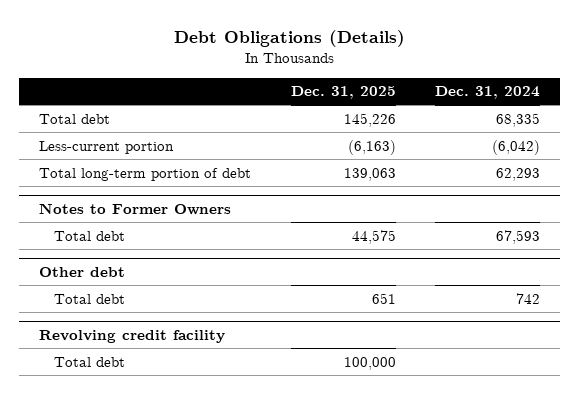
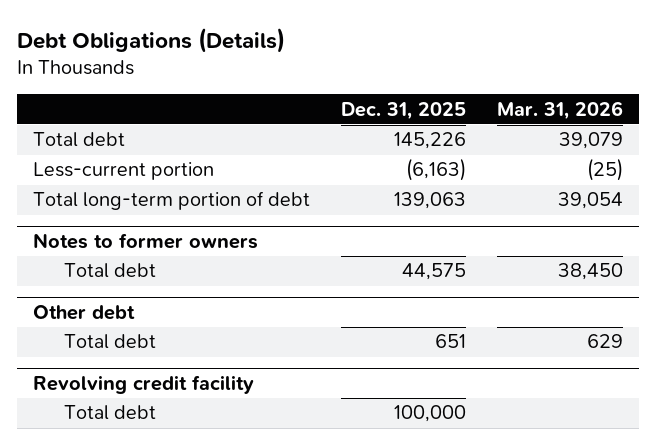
- | Dec. 31, 2025 | Dec. 31, 2024
+ | Dec. 31, 2025 | Mar. 31, 2026
- Notes to Former Owners
+ Notes to former owners

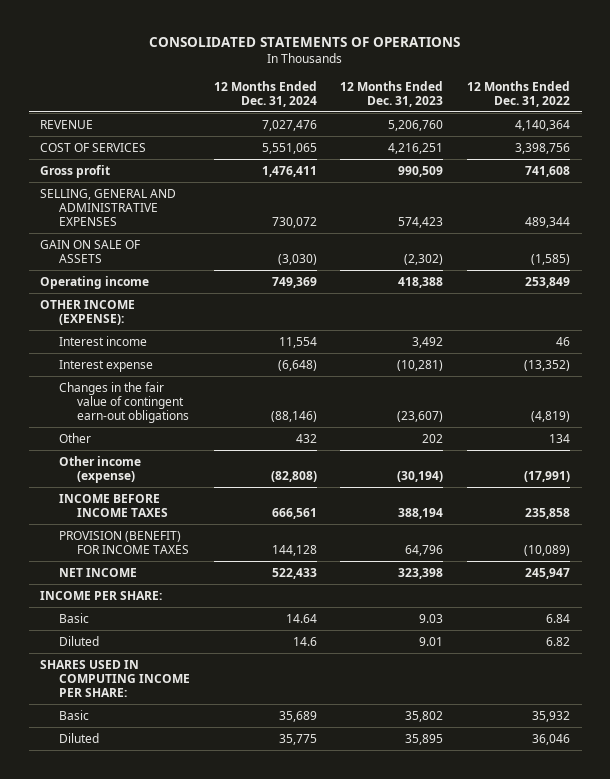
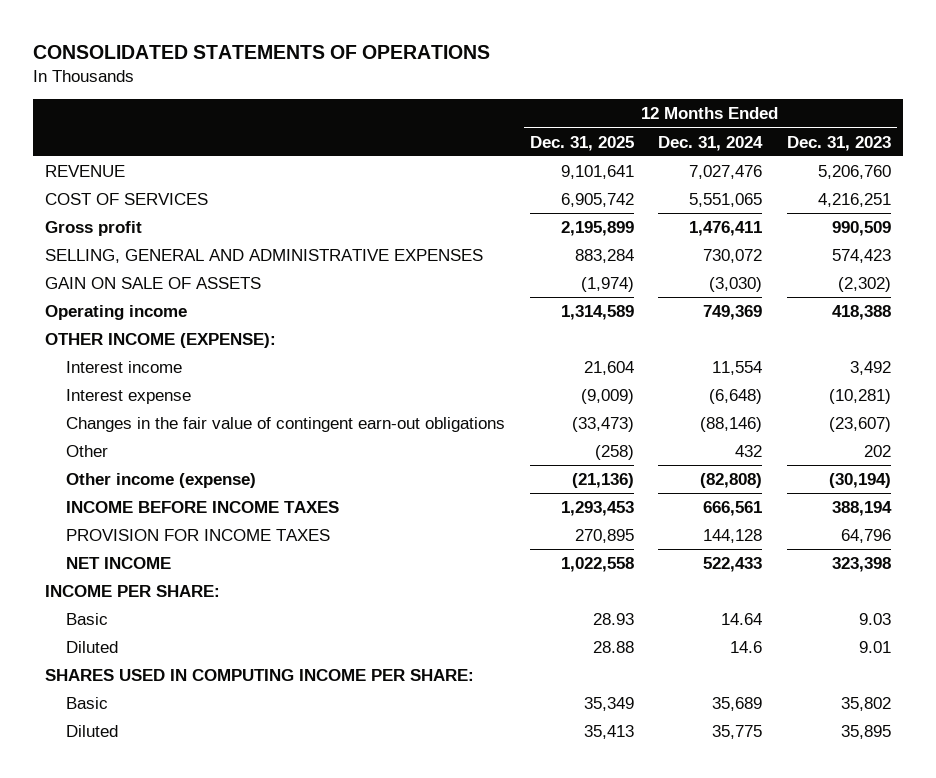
- | 12 Months Ended Dec. 31, 2024 | 12 Months Ended Dec. 31, 2023 | 12 Months Ended Dec. 31, 2022
+ | 12 Months Ended Dec. 31, 2025 | 12 Months Ended Dec. 31, 2024 | 12 Months Ended Dec. 31, 2023
- PROVISION (BENEFIT) FOR INCOME TAXES | 144,128 | 64,796 | (10,089)
+ PROVISION FOR INCOME TAXES | 270,895 | 144,128 | 64,796

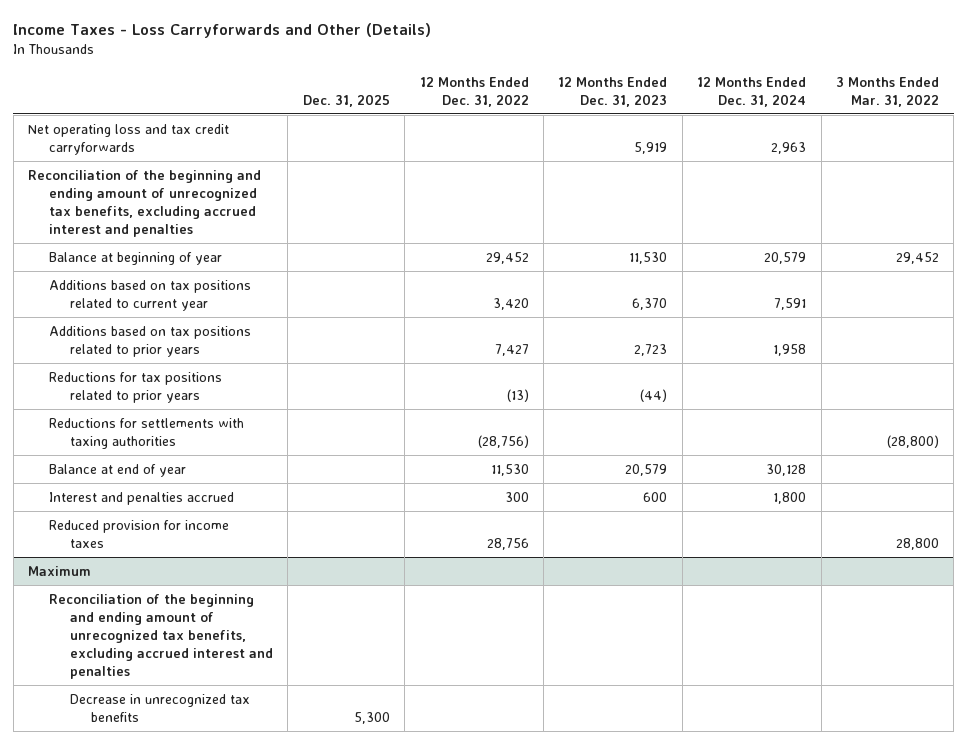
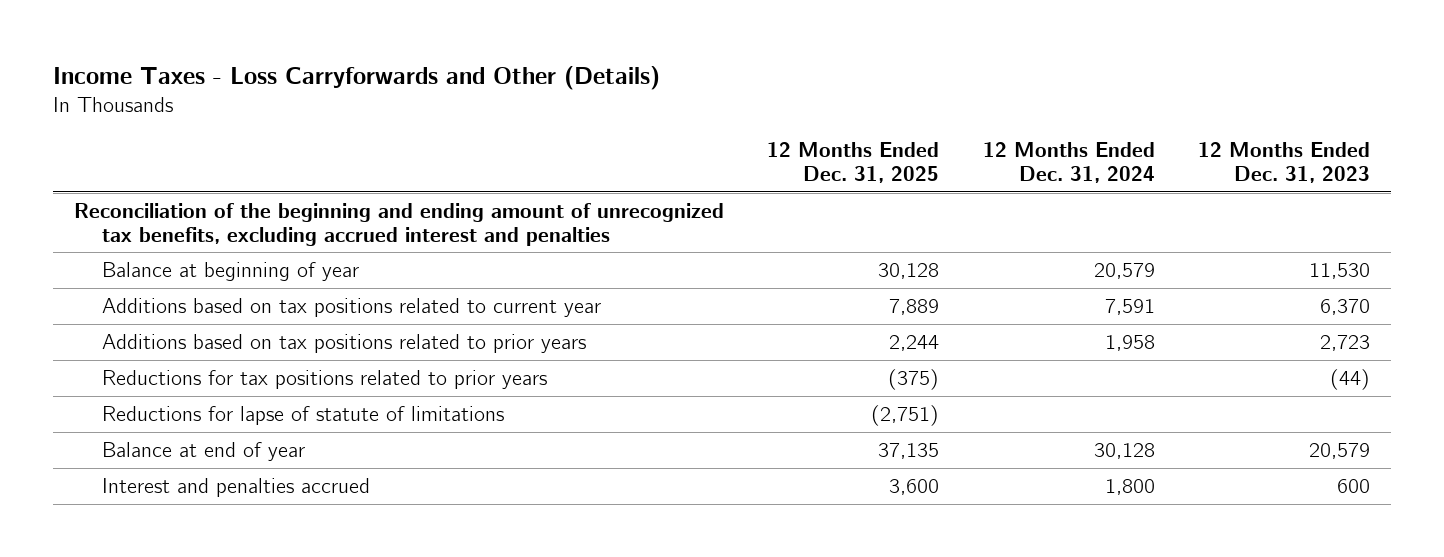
- | Dec. 31, 2025 | 12 Months Ended Dec. 31, 2022 | 12 Months Ended Dec. 31, 2023 | 12 Months Ended Dec. 31, 2024 | 3 Months Ended Mar. 31, 2022
+ | 12 Months Ended Dec. 31, 2025 | 12 Months Ended Dec. 31, 2024 | 12 Months Ended Dec. 31, 2023
- Net operating loss and tax credit carryforwards | | | 5,919 | 2,963 |
- Reductions for settlements with taxing authorities | | (28,756) | | | (28,800)
+ Reductions for lapse of statute of limitations | (2,751) | |
- Reduced provision for income taxes | | 28,756 | | | 28,800
- Maximum
- Reconciliation of the beginning and ending amount of unrecognized tax benefits, excluding accrued interest and penalties
- Decrease in unrecognized tax benefits | 5,300 | | | |

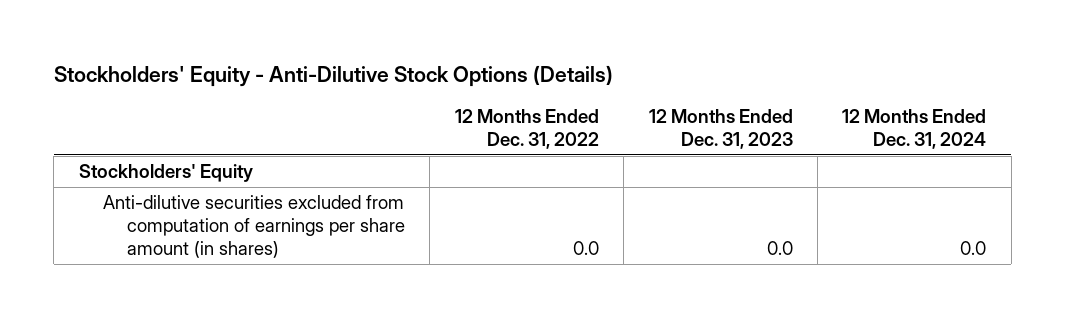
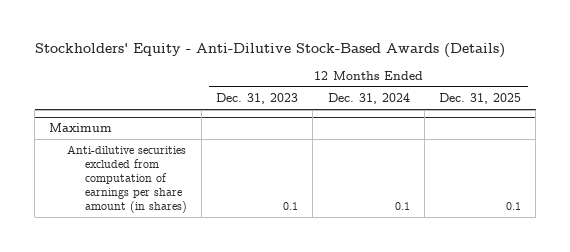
- Stockholders' Equity - Anti-Dilutive Stock Options (Details)
+ Stockholders' Equity - Anti-Dilutive Stock-Based Awards (Details)
- | 12 Months Ended Dec. 31, 2022 | 12 Months Ended Dec. 31, 2023 | 12 Months Ended Dec. 31, 2024
+ | 12 Months Ended Dec. 31, 2023 | 12 Months Ended Dec. 31, 2024 | 12 Months Ended Dec. 31, 2025
- Stockholders' Equity
- Anti-dilutive securities excluded from computation of earnings per share amount (in shares) | 0.0 | 0.0 | 0.0
+ Maximum
+ Anti-dilutive securities excluded from computation of earnings per share amount (in shares) | 0.1 | 0.1 | 0.1

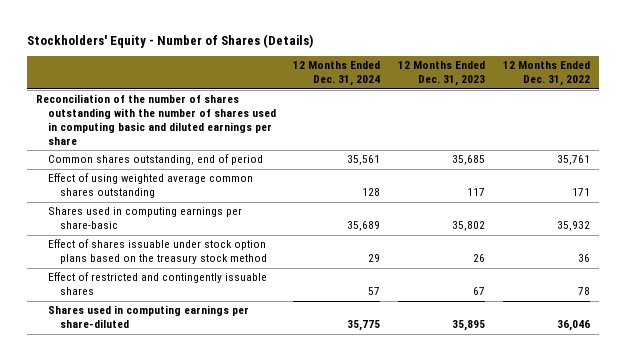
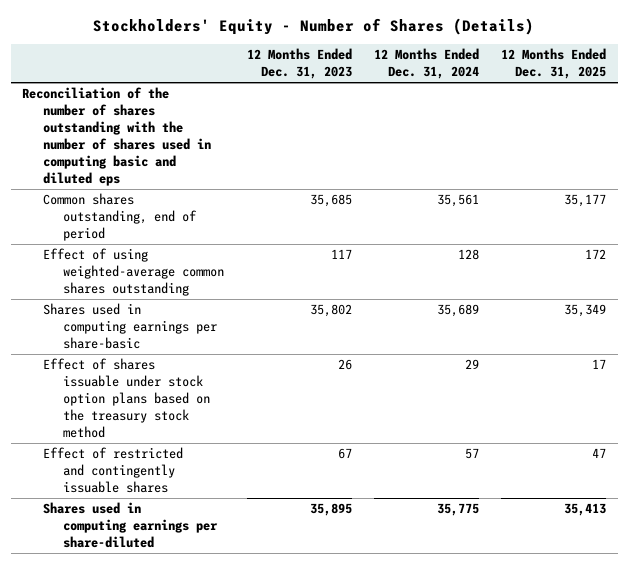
- | 12 Months Ended Dec. 31, 2024 | 12 Months Ended Dec. 31, 2023 | 12 Months Ended Dec. 31, 2022
+ | 12 Months Ended Dec. 31, 2023 | 12 Months Ended Dec. 31, 2024 | 12 Months Ended Dec. 31, 2025
- Reconciliation of the number of shares outstanding with the number of shares used in computing basic and diluted earnings per share
+ Reconciliation of the number of shares outstanding with the number of shares used in computing basic and diluted eps
- Effect of using weighted average common shares outstanding | 128 | 117 | 171
+ Effect of using weighted-average common shares outstanding | 117 | 128 | 172

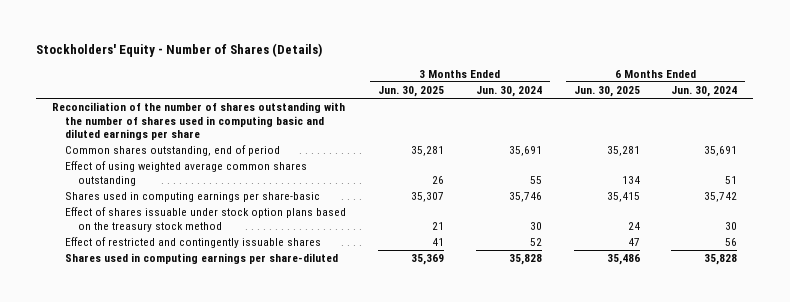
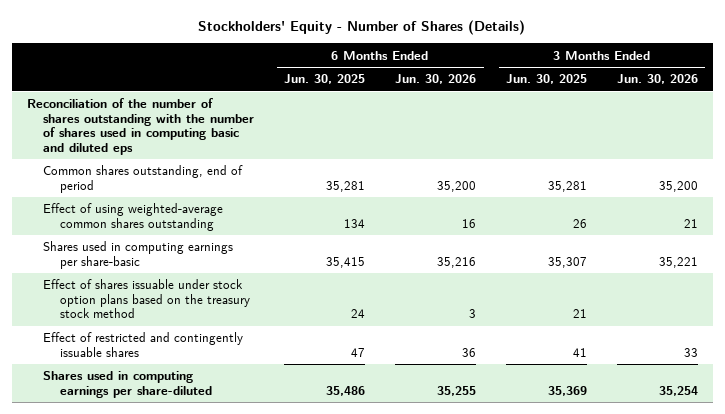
- | 3 Months Ended Jun. 30, 2025 | 3 Months Ended Jun. 30, 2024 | 6 Months Ended Jun. 30, 2025 | 6 Months Ended Jun. 30, 2024
+ | 6 Months Ended Jun. 30, 2025 | 6 Months Ended Jun. 30, 2026 | 3 Months Ended Jun. 30, 2025 | 3 Months Ended Jun. 30, 2026
- Reconciliation of the number of shares outstanding with the number of shares used in computing basic and diluted earnings per share
+ Reconciliation of the number of shares outstanding with the number of shares used in computing basic and diluted eps
- Effect of using weighted average common shares outstanding | 26 | 55 | 134 | 51
+ Effect of using weighted-average common shares outstanding | 134 | 16 | 26 | 21

